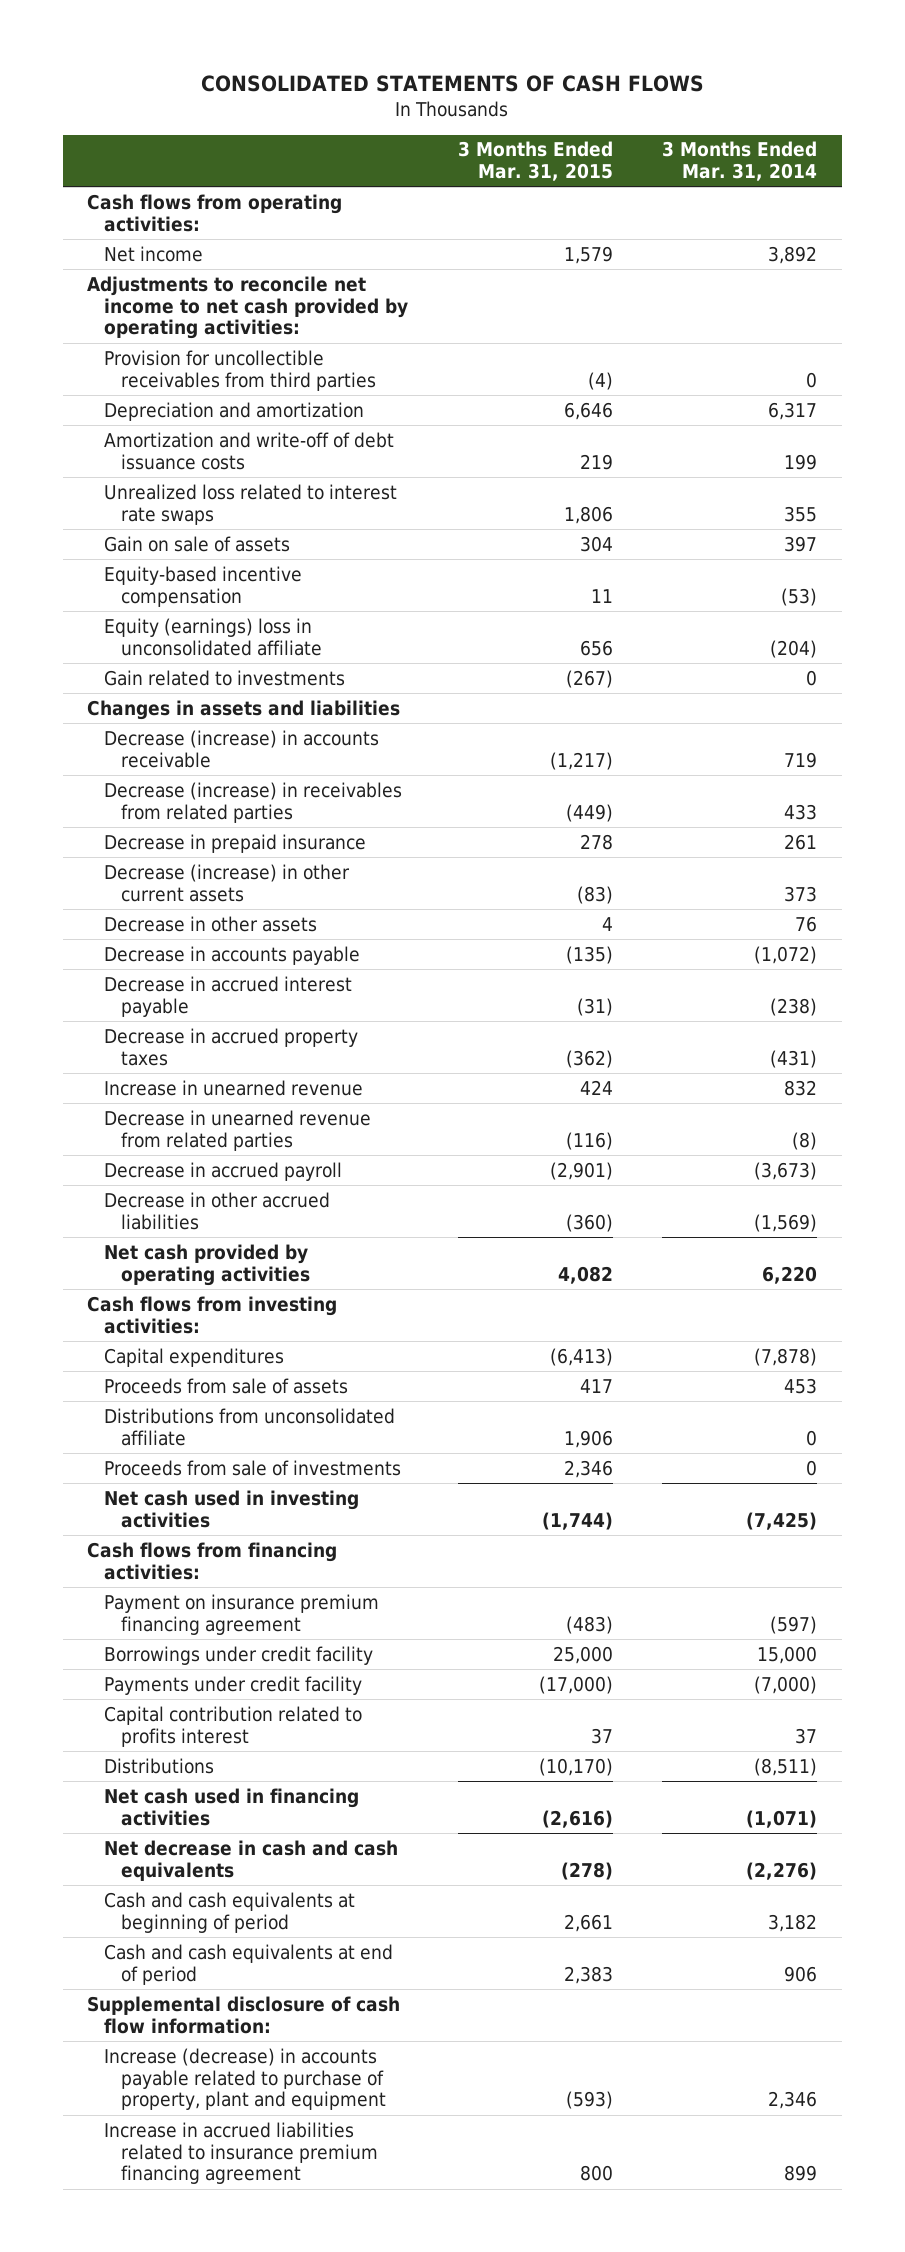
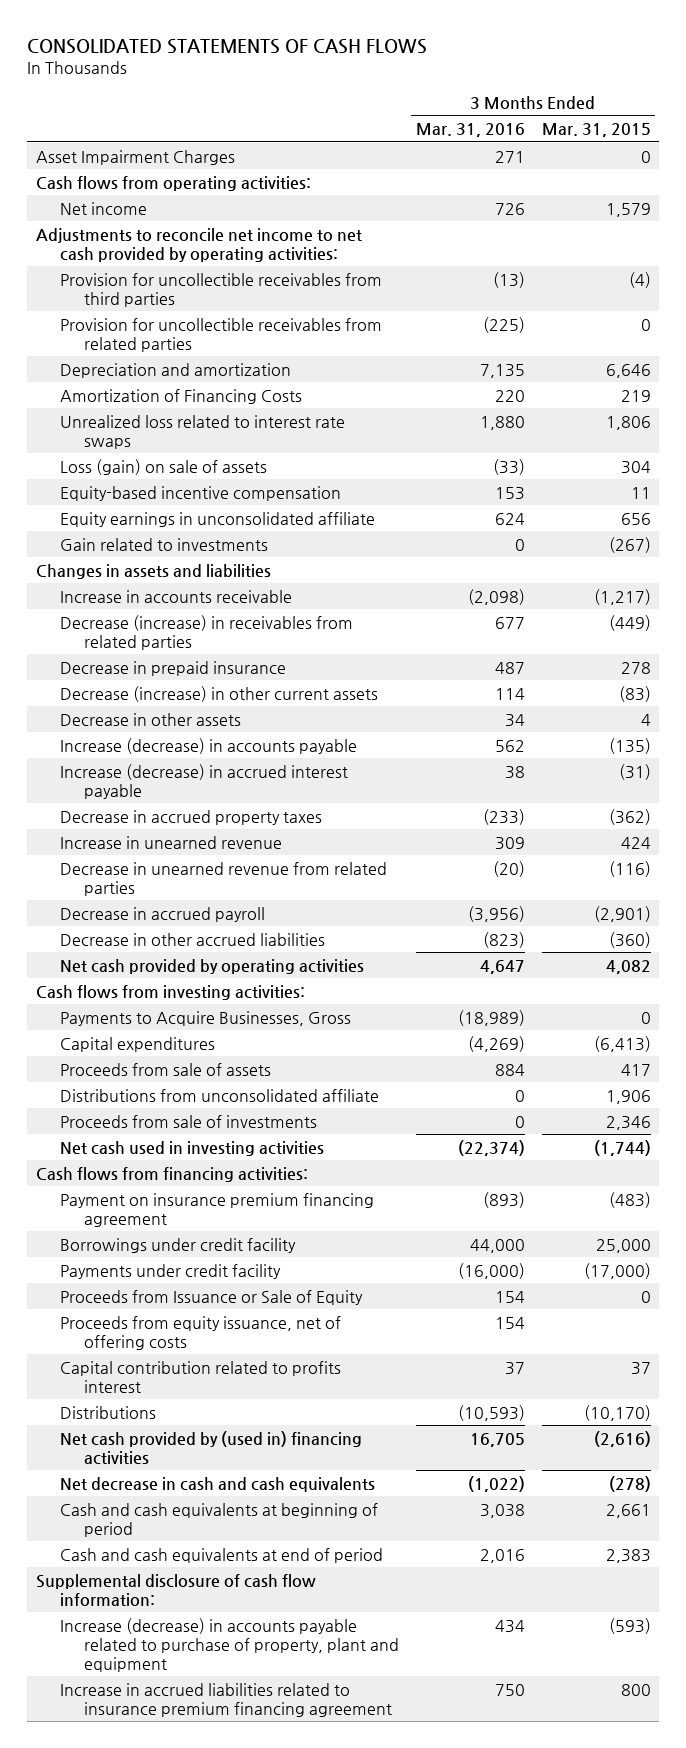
- | 3 Months Ended Mar. 31, 2015 | 3 Months Ended Mar. 31, 2014
+ | 3 Months Ended Mar. 31, 2016 | 3 Months Ended Mar. 31, 2015
+ Asset Impairment Charges | 271 | 0
+ Provision for uncollectible receivables from related parties | (225) | 0
- Amortization and write-off of debt issuance costs | 219 | 199
+ Amortization of Financing Costs | 220 | 219
- Gain on sale of assets | 304 | 397
+ Loss (gain) on sale of assets | (33) | 304
- Equity (earnings) loss in unconsolidated affiliate | 656 | (204)
+ Equity earnings in unconsolidated affiliate | 624 | 656
- Decrease (increase) in accounts receivable | (1,217) | 719
+ Increase in accounts receivable | (2,098) | (1,217)
- Decrease in accounts payable | (135) | (1,072)
- Decrease in accrued interest payable | (31) | (238)
+ Increase (decrease) in accounts payable | 562 | (135)
+ Increase (decrease) in accrued interest payable | 38 | (31)
+ Payments to Acquire Businesses, Gross | (18,989) | 0
+ Proceeds from Issuance or Sale of Equity | 154 | 0
+ Proceeds from equity issuance, net of offering costs | 154 |
- Net cash used in financing activities | (2,616) | (1,071)
+ Net cash provided by (used in) financing activities | 16,705 | (2,616)

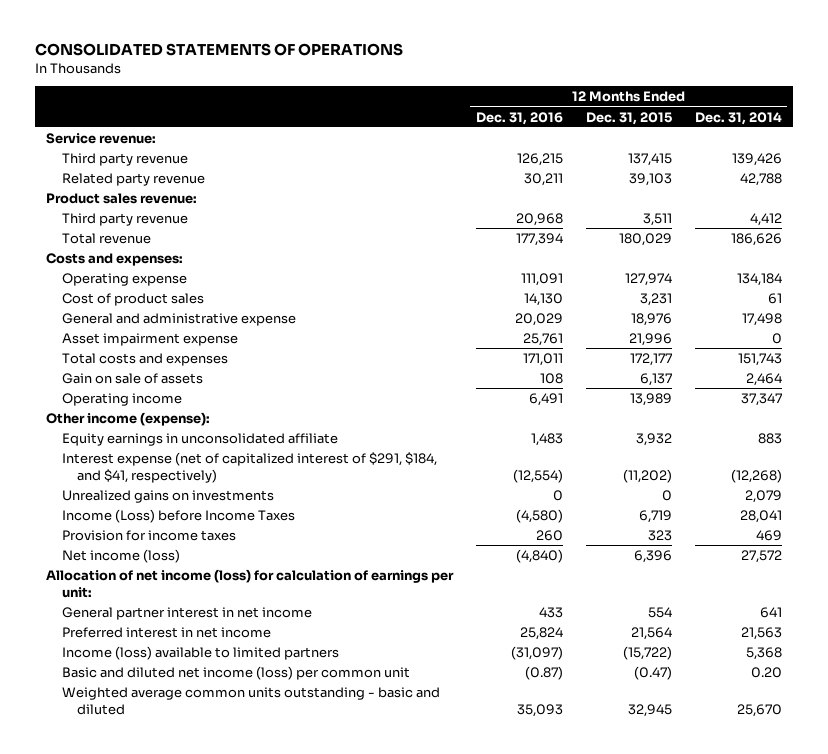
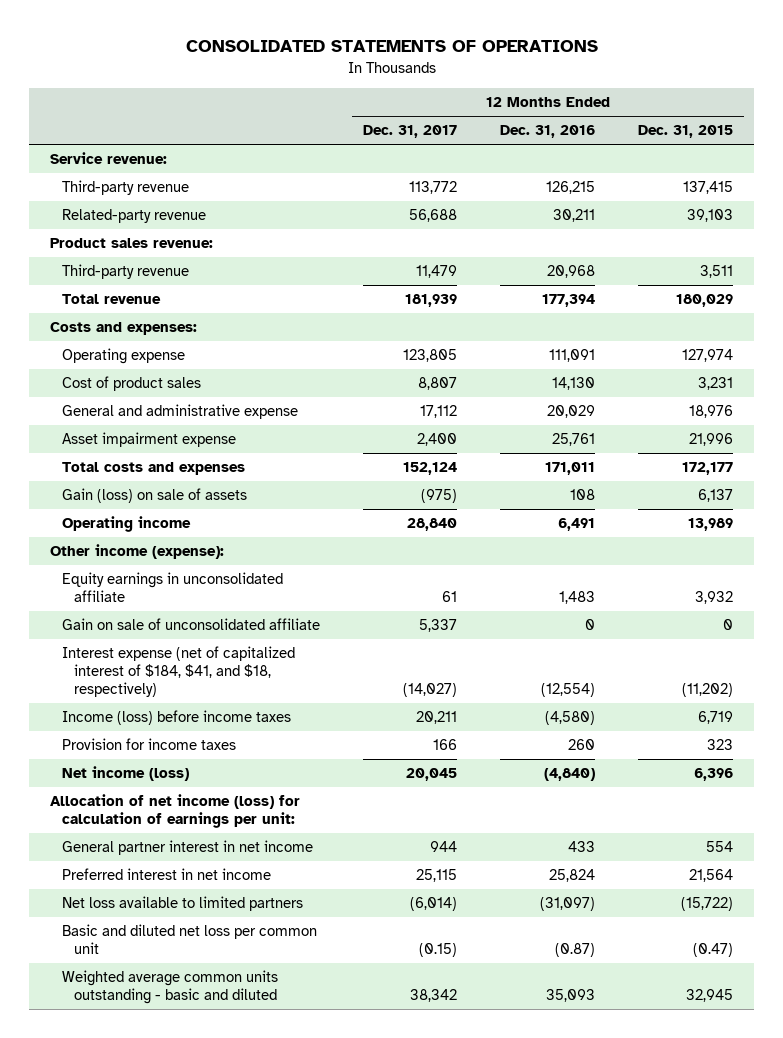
- | 12 Months Ended Dec. 31, 2016 | 12 Months Ended Dec. 31, 2015 | 12 Months Ended Dec. 31, 2014
+ | 12 Months Ended Dec. 31, 2017 | 12 Months Ended Dec. 31, 2016 | 12 Months Ended Dec. 31, 2015
- Third party revenue | 126,215 | 137,415 | 139,426
- Related party revenue | 30,211 | 39,103 | 42,788
+ Third-party revenue | 113,772 | 126,215 | 137,415
+ Related-party revenue | 56,688 | 30,211 | 39,103
- Third party revenue | 20,968 | 3,511 | 4,412
+ Third-party revenue | 11,479 | 20,968 | 3,511
- Gain on sale of assets | 108 | 6,137 | 2,464
+ Gain (loss) on sale of assets | (975) | 108 | 6,137
- Interest expense (net of capitalized interest of $291, $184, and $41, respectively) | (12,554) | (11,202) | (12,268)
- Unrealized gains on investments | 0 | 0 | 2,079
- Income (Loss) before Income Taxes | (4,580) | 6,719 | 28,041
+ Gain on sale of unconsolidated affiliate | 5,337 | 0 | 0
+ Interest expense (net of capitalized interest of $184, $41, and $18, respectively) | (14,027) | (12,554) | (11,202)
+ Income (loss) before income taxes | 20,211 | (4,580) | 6,719
- Income (loss) available to limited partners | (31,097) | (15,722) | 5,368
- Basic and diluted net income (loss) per common unit | (0.87) | (0.47) | 0.20
+ Net loss available to limited partners | (6,014) | (31,097) | (15,722)
+ Basic and diluted net loss per common unit | (0.15) | (0.87) | (0.47)

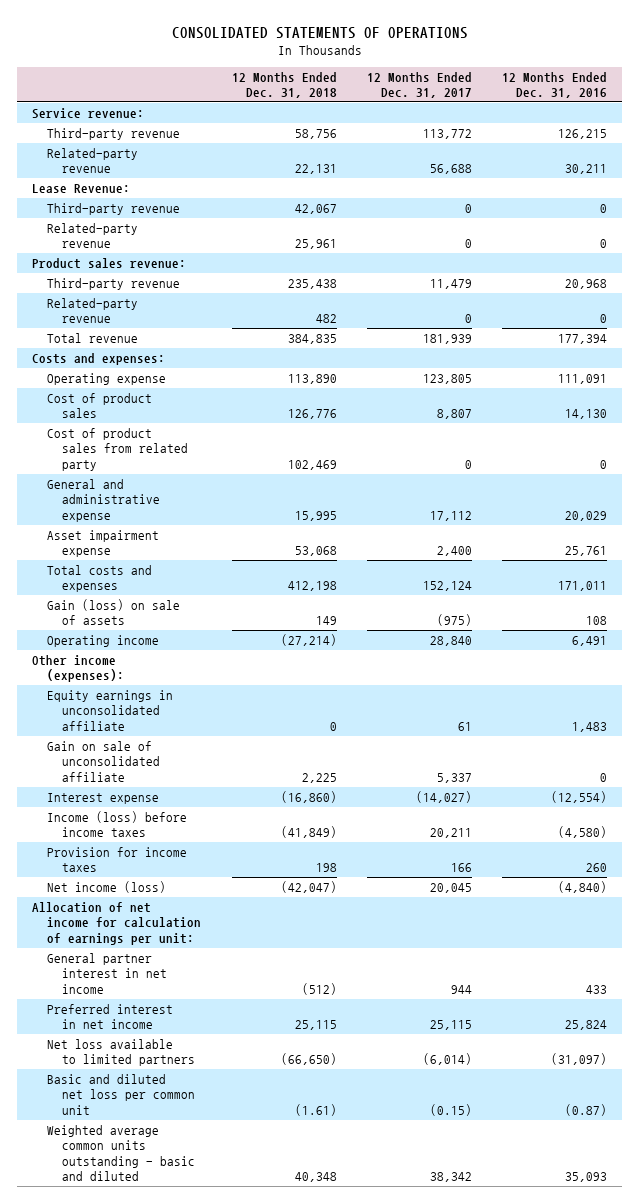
- | 12 Months Ended Dec. 31, 2017 | 12 Months Ended Dec. 31, 2016 | 12 Months Ended Dec. 31, 2015
+ | 12 Months Ended Dec. 31, 2018 | 12 Months Ended Dec. 31, 2017 | 12 Months Ended Dec. 31, 2016
+ Lease Revenue:
+ Third-party revenue | 42,067 | 0 | 0
+ Related-party revenue | 25,961 | 0 | 0
+ Related-party revenue | 482 | 0 | 0
+ Cost of product sales from related party | 102,469 | 0 | 0
- Other income (expense):
+ Other income (expenses):
- Interest expense (net of capitalized interest of $184, $41, and $18, respectively) | (14,027) | (12,554) | (11,202)
+ Interest expense | (16,860) | (14,027) | (12,554)
- Allocation of net income (loss) for calculation of earnings per unit:
+ Allocation of net income for calculation of earnings per unit:

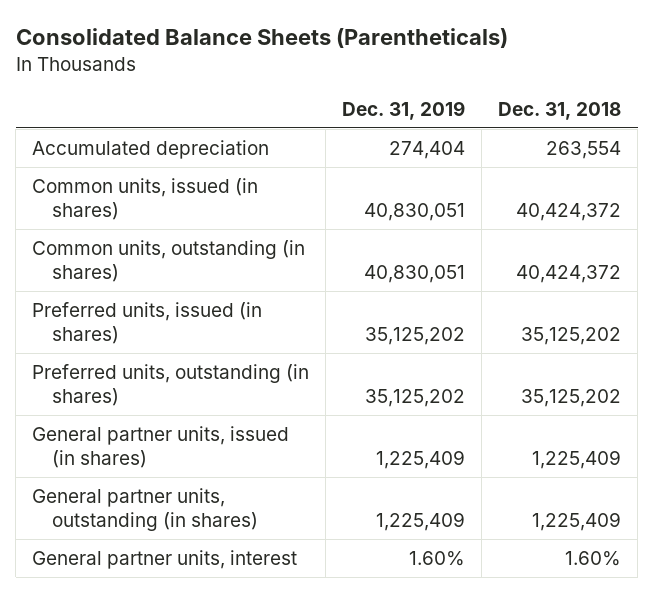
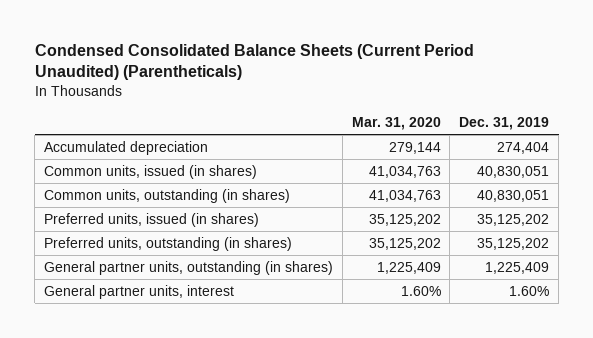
- Consolidated Balance Sheets (Parentheticals)
+ Condensed Consolidated Balance Sheets (Current Period Unaudited) (Parentheticals)
- | Dec. 31, 2019 | Dec. 31, 2018
+ | Mar. 31, 2020 | Dec. 31, 2019
- General partner units, issued (in shares) | 1,225,409 | 1,225,409

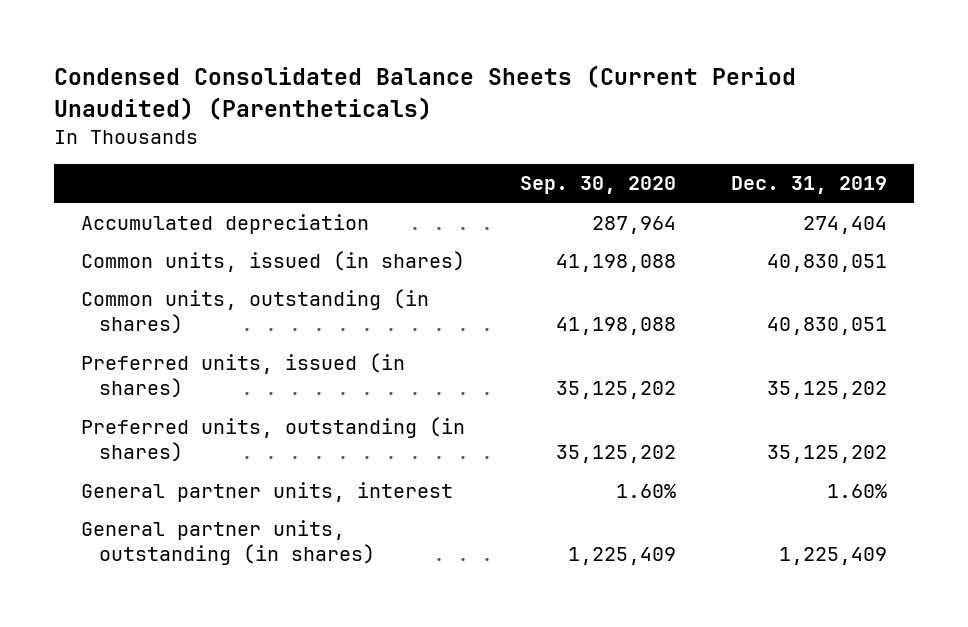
- | Mar. 31, 2020 | Dec. 31, 2019
+ | Sep. 30, 2020 | Dec. 31, 2019
moved down: General partner units, outstanding (in shares) | 1,225,409 | 1,225,409

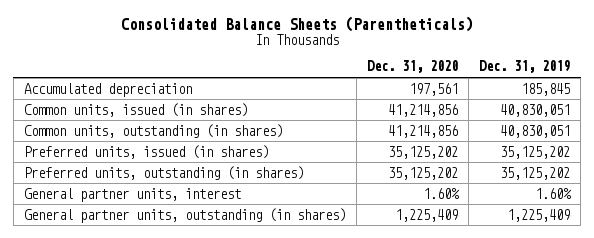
- Condensed Consolidated Balance Sheets (Current Period Unaudited) (Parentheticals)
+ Consolidated Balance Sheets (Parentheticals)
- | Sep. 30, 2020 | Dec. 31, 2019
+ | Dec. 31, 2020 | Dec. 31, 2019
- Accumulated depreciation | 287,964 | 274,404
+ Accumulated depreciation | 197,561 | 185,845

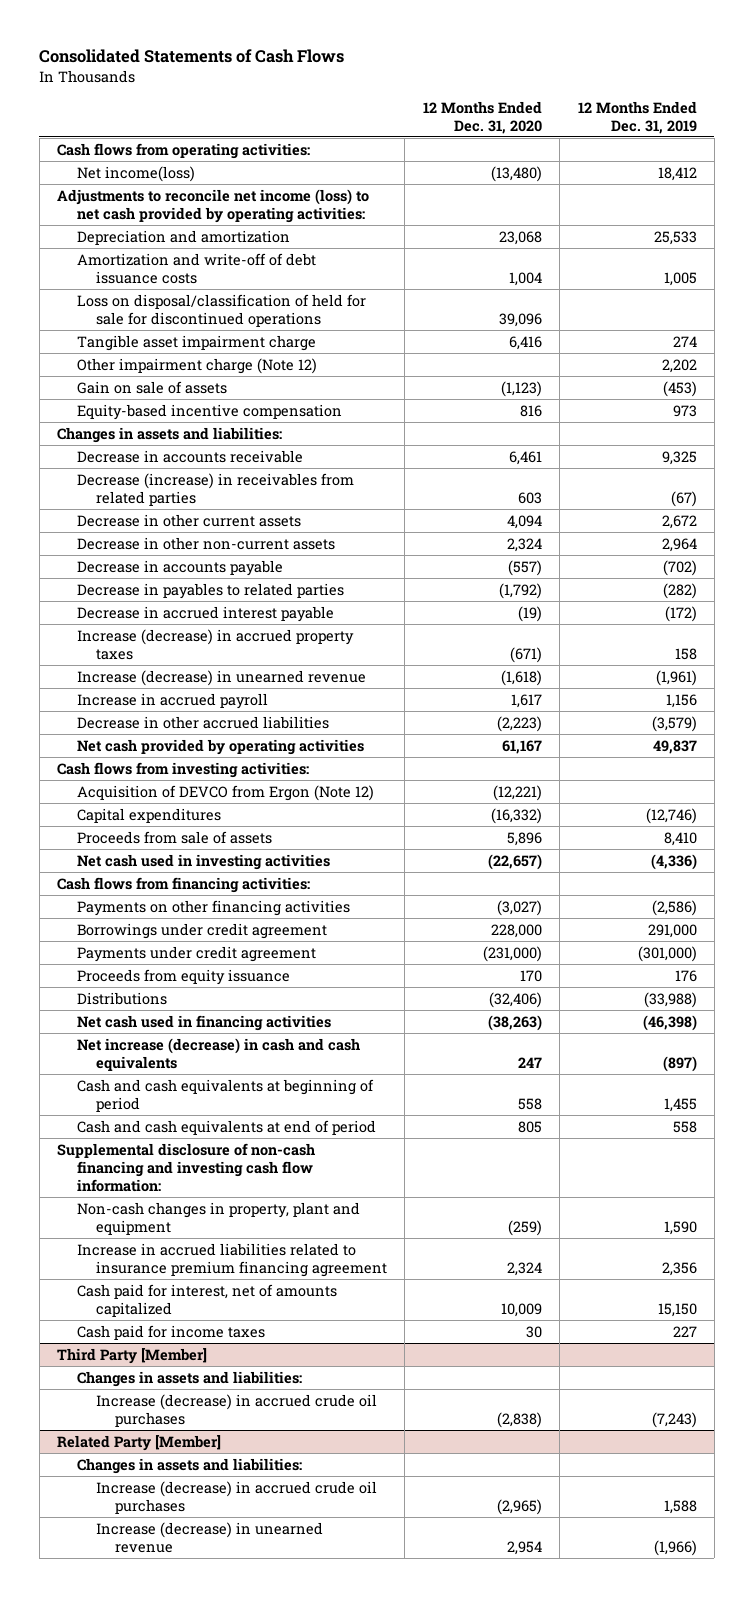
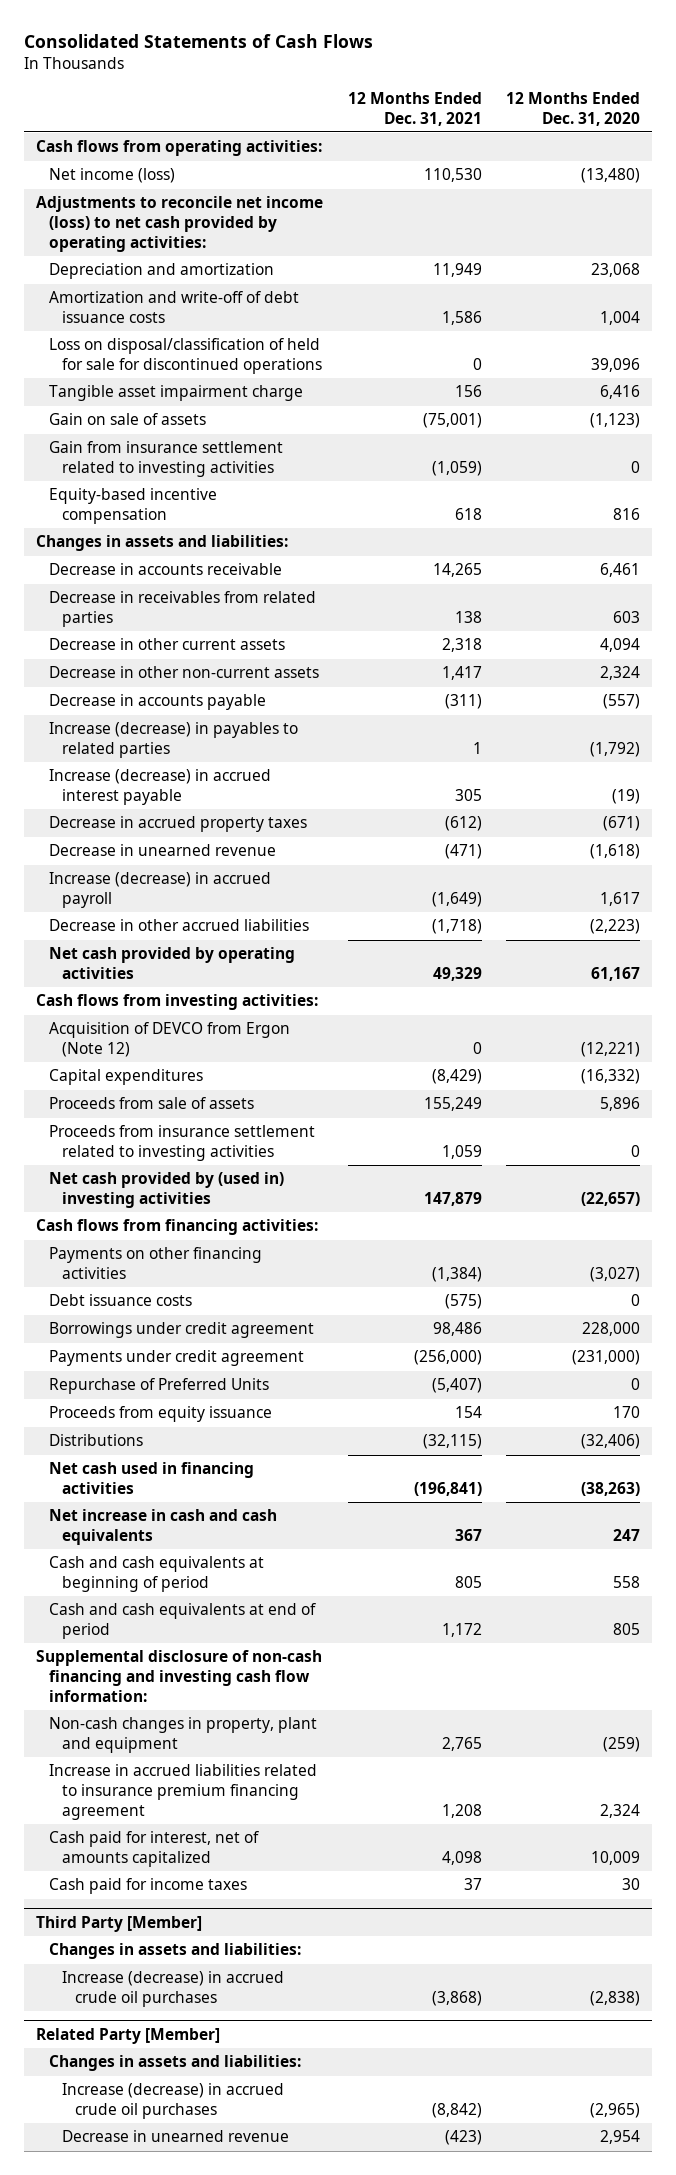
- | 12 Months Ended Dec. 31, 2020 | 12 Months Ended Dec. 31, 2019
+ | 12 Months Ended Dec. 31, 2021 | 12 Months Ended Dec. 31, 2020
- Net income(loss) | (13,480) | 18,412
+ Net income (loss) | 110,530 | (13,480)
- Other impairment charge (Note 12) | | 2,202
+ Gain from insurance settlement related to investing activities | (1,059) | 0
- Decrease (increase) in receivables from related parties | 603 | (67)
+ Decrease in receivables from related parties | 138 | 603
- Decrease in payables to related parties | (1,792) | (282)
- Decrease in accrued interest payable | (19) | (172)
- Increase (decrease) in accrued property taxes | (671) | 158
- Increase (decrease) in unearned revenue | (1,618) | (1,961)
- Increase in accrued payroll | 1,617 | 1,156
+ Increase (decrease) in payables to related parties | 1 | (1,792)
+ Increase (decrease) in accrued interest payable | 305 | (19)
+ Decrease in accrued property taxes | (612) | (671)
+ Decrease in unearned revenue | (471) | (1,618)
+ Increase (decrease) in accrued payroll | (1,649) | 1,617
- Net cash used in investing activities | (22,657) | (4,336)
+ Proceeds from insurance settlement related to investing activities | 1,059 | 0
+ Net cash provided by (used in) investing activities | 147,879 | (22,657)
+ Debt issuance costs | (575) | 0
+ Repurchase of Preferred Units | (5,407) | 0
- Net increase (decrease) in cash and cash equivalents | 247 | (897)
+ Net increase in cash and cash equivalents | 367 | 247
@ Related Party [Member]
- Increase (decrease) in unearned revenue | 2,954 | (1,966)
+ Decrease in unearned revenue | (423) | 2,954

